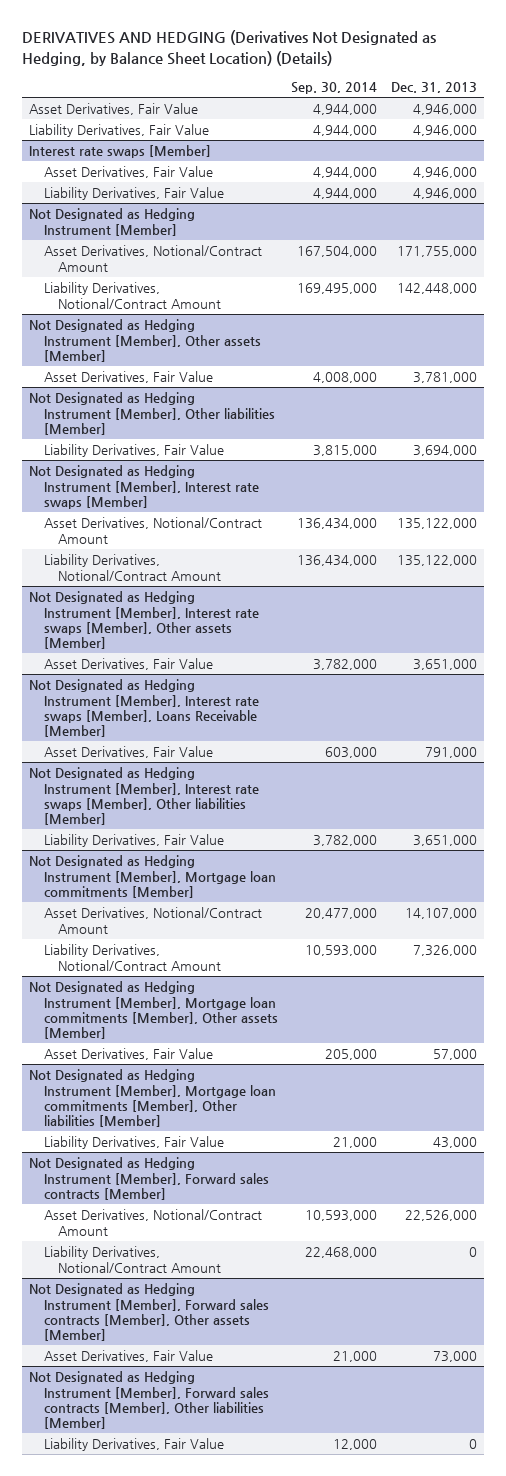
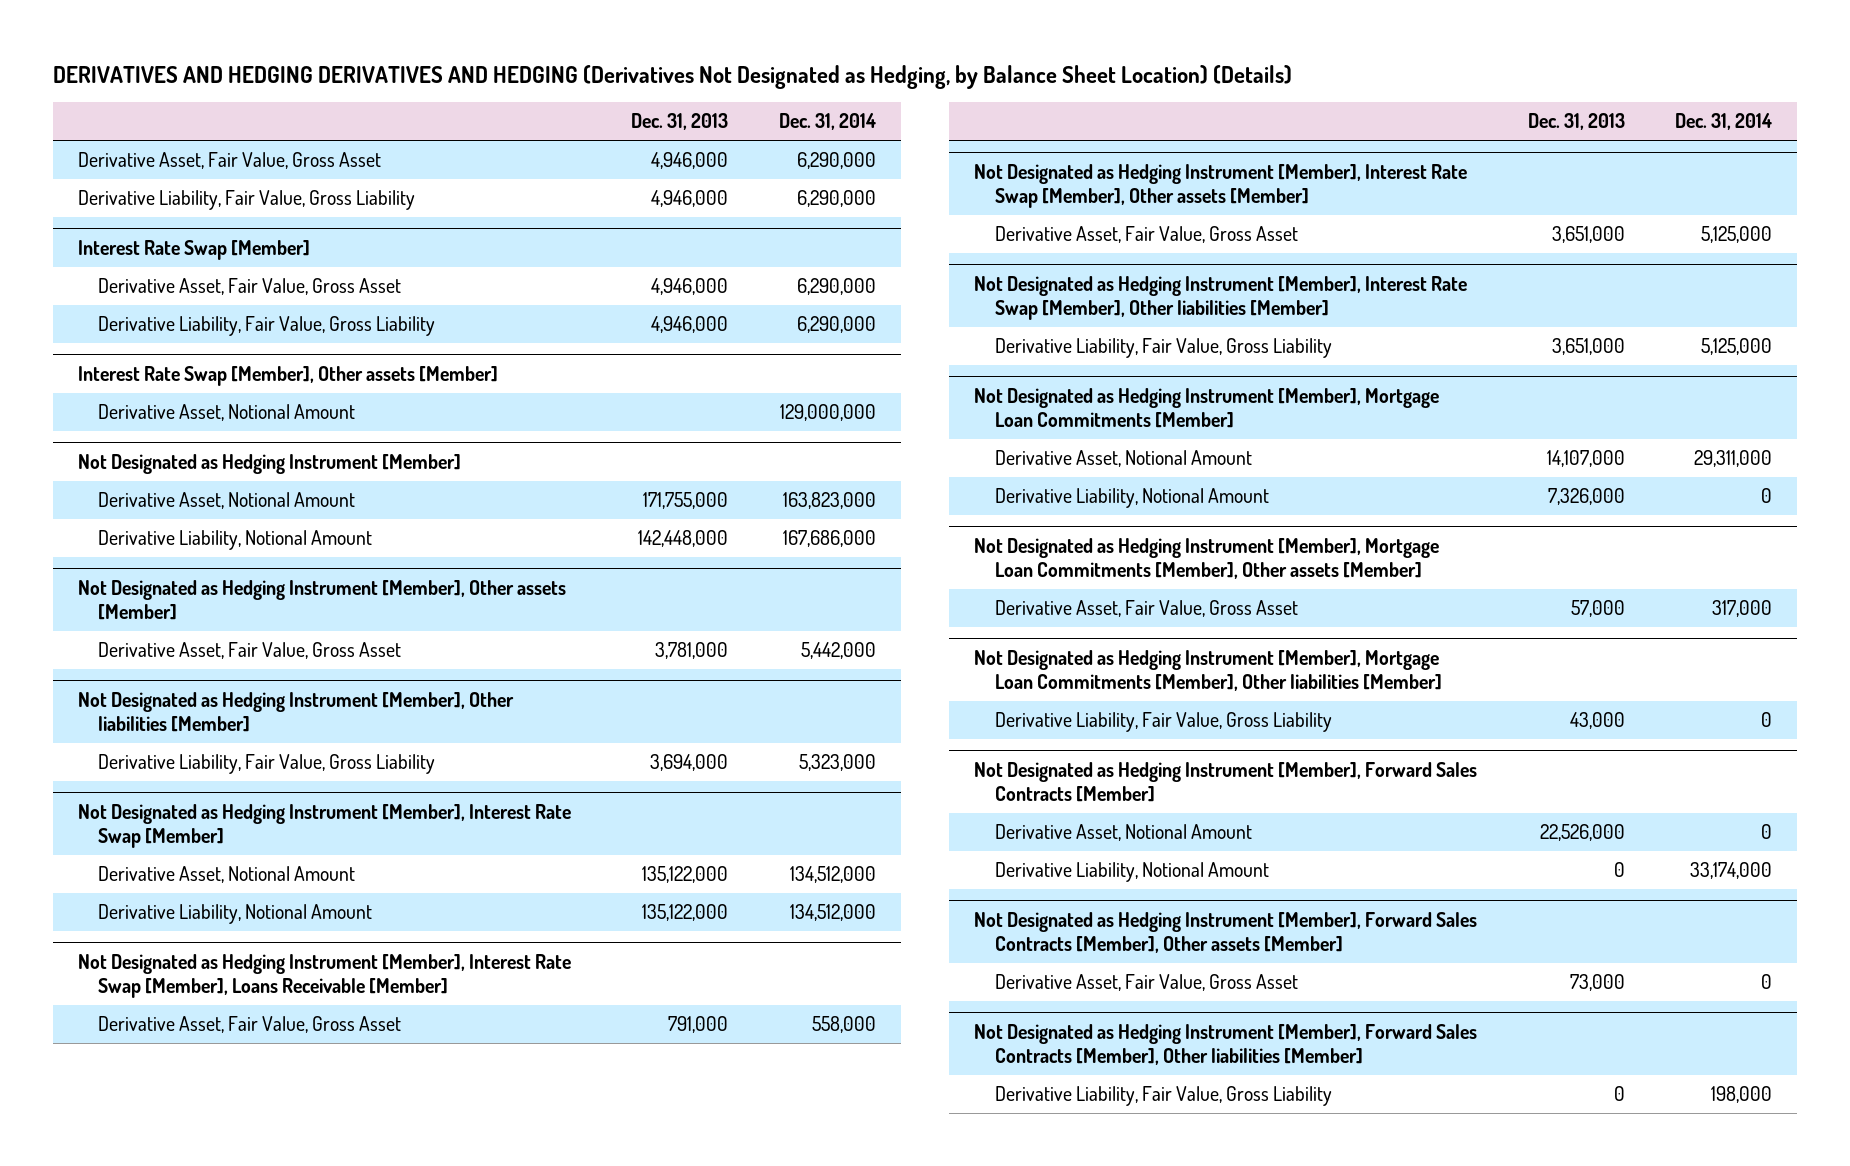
- DERIVATIVES AND HEDGING (Derivatives Not Designated as Hedging, by Balance Sheet Location) (Details)
+ DERIVATIVES AND HEDGING DERIVATIVES AND HEDGING (Derivatives Not Designated as Hedging, by Balance Sheet Location) (Details)
- | Sep. 30, 2014 | Dec. 31, 2013
+ | Dec. 31, 2013 | Dec. 31, 2014
- Asset Derivatives, Fair Value | 4,944,000 | 4,946,000
- Liability Derivatives, Fair Value | 4,944,000 | 4,946,000
- Interest rate swaps [Member]
- Asset Derivatives, Fair Value | 4,944,000 | 4,946,000
- Liability Derivatives, Fair Value | 4,944,000 | 4,946,000
+ Derivative Asset, Fair Value, Gross Asset | 4,946,000 | 6,290,000
+ Derivative Liability, Fair Value, Gross Liability | 4,946,000 | 6,290,000
+ Interest Rate Swap [Member]
+ Derivative Asset, Fair Value, Gross Asset | 4,946,000 | 6,290,000
+ Derivative Liability, Fair Value, Gross Liability | 4,946,000 | 6,290,000
+ Interest Rate Swap [Member], Other assets [Member]
+ Derivative Asset, Notional Amount | | 129,000,000
@ Not Designated as Hedging Instrument [Member]
- Asset Derivatives, Notional/Contract Amount | 167,504,000 | 171,755,000
- Liability Derivatives, Notional/Contract Amount | 169,495,000 | 142,448,000
+ Derivative Asset, Notional Amount | 171,755,000 | 163,823,000
+ Derivative Liability, Notional Amount | 142,448,000 | 167,686,000
@ Not Designated as Hedging Instrument [Member], Other assets [Member]
- Asset Derivatives, Fair Value | 4,008,000 | 3,781,000
+ Derivative Asset, Fair Value, Gross Asset | 3,781,000 | 5,442,000
@ Not Designated as Hedging Instrument [Member], Other liabilities [Member]
- Liability Derivatives, Fair Value | 3,815,000 | 3,694,000
- Not Designated as Hedging Instrument [Member], Interest rate swaps [Member]
- Asset Derivatives, Notional/Contract Amount | 136,434,000 | 135,122,000
- Liability Derivatives, Notional/Contract Amount | 136,434,000 | 135,122,000
- Not Designated as Hedging Instrument [Member], Interest rate swaps [Member], Other assets [Member]
- Asset Derivatives, Fair Value | 3,782,000 | 3,651,000
- Not Designated as Hedging Instrument [Member], Interest rate swaps [Member], Loans Receivable [Member]
- Asset Derivatives, Fair Value | 603,000 | 791,000
- Not Designated as Hedging Instrument [Member], Interest rate swaps [Member], Other liabilities [Member]
- Liability Derivatives, Fair Value | 3,782,000 | 3,651,000
- Not Designated as Hedging Instrument [Member], Mortgage loan commitments [Member]
- Asset Derivatives, Notional/Contract Amount | 20,477,000 | 14,107,000
- Liability Derivatives, Notional/Contract Amount | 10,593,000 | 7,326,000
- Not Designated as Hedging Instrument [Member], Mortgage loan commitments [Member], Other assets [Member]
- Asset Derivatives, Fair Value | 205,000 | 57,000
- Not Designated as Hedging Instrument [Member], Mortgage loan commitments [Member], Other liabilities [Member]
- Liability Derivatives, Fair Value | 21,000 | 43,000
- Not Designated as Hedging Instrument [Member], Forward sales contracts [Member]
- Asset Derivatives, Notional/Contract Amount | 10,593,000 | 22,526,000
- Liability Derivatives, Notional/Contract Amount | 22,468,000 | 0
- Not Designated as Hedging Instrument [Member], Forward sales contracts [Member], Other assets [Member]
- Asset Derivatives, Fair Value | 21,000 | 73,000
- Not Designated as Hedging Instrument [Member], Forward sales contracts [Member], Other liabilities [Member]
- Liability Derivatives, Fair Value | 12,000 | 0
@ Not Designated as Hedging Instrument [Member], Other liabilities [Member]
+ Derivative Liability, Fair Value, Gross Liability | 3,694,000 | 5,323,000
+ Not Designated as Hedging Instrument [Member], Interest Rate Swap [Member]
+ Derivative Asset, Notional Amount | 135,122,000 | 134,512,000
+ Derivative Liability, Notional Amount | 135,122,000 | 134,512,000
+ Not Designated as Hedging Instrument [Member], Interest Rate Swap [Member], Loans Receivable [Member]
+ Derivative Asset, Fair Value, Gross Asset | 791,000 | 558,000
+ Not Designated as Hedging Instrument [Member], Interest Rate Swap [Member], Other assets [Member]
+ Derivative Asset, Fair Value, Gross Asset | 3,651,000 | 5,125,000
+ Not Designated as Hedging Instrument [Member], Interest Rate Swap [Member], Other liabilities [Member]
+ Derivative Liability, Fair Value, Gross Liability | 3,651,000 | 5,125,000
+ Not Designated as Hedging Instrument [Member], Mortgage Loan Commitments [Member]
+ Derivative Asset, Notional Amount | 14,107,000 | 29,311,000
+ Derivative Liability, Notional Amount | 7,326,000 | 0
+ Not Designated as Hedging Instrument [Member], Mortgage Loan Commitments [Member], Other assets [Member]
+ Derivative Asset, Fair Value, Gross Asset | 57,000 | 317,000
+ Not Designated as Hedging Instrument [Member], Mortgage Loan Commitments [Member], Other liabilities [Member]
+ Derivative Liability, Fair Value, Gross Liability | 43,000 | 0
+ Not Designated as Hedging Instrument [Member], Forward Sales Contracts [Member]
+ Derivative Asset, Notional Amount | 22,526,000 | 0
+ Derivative Liability, Notional Amount | 0 | 33,174,000
+ Not Designated as Hedging Instrument [Member], Forward Sales Contracts [Member], Other assets [Member]
+ Derivative Asset, Fair Value, Gross Asset | 73,000 | 0
+ Not Designated as Hedging Instrument [Member], Forward Sales Contracts [Member], Other liabilities [Member]
+ Derivative Liability, Fair Value, Gross Liability | 0 | 198,000

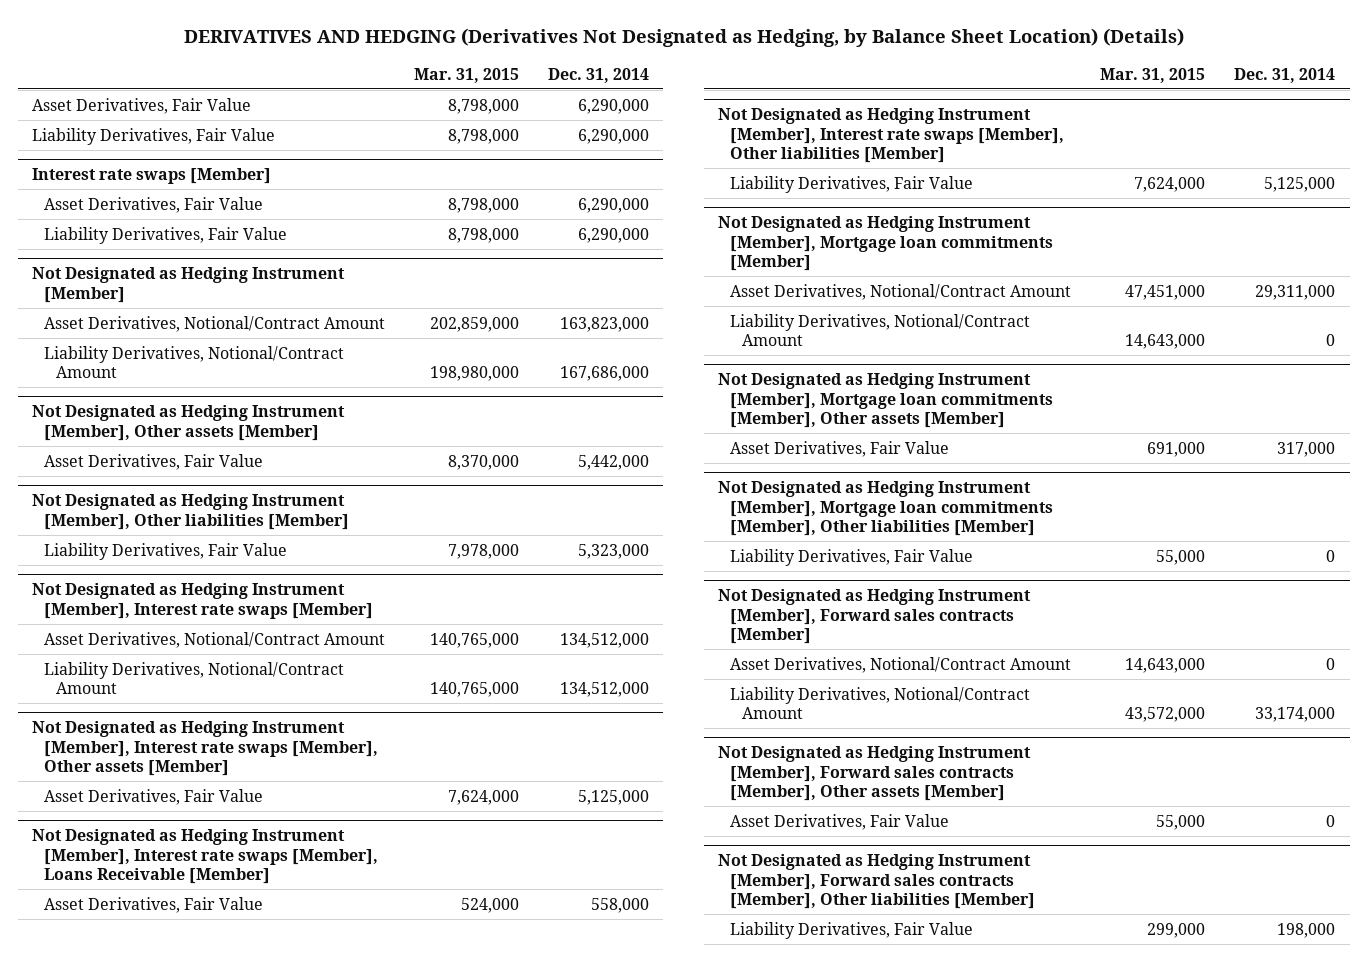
- DERIVATIVES AND HEDGING DERIVATIVES AND HEDGING (Derivatives Not Designated as Hedging, by Balance Sheet Location) (Details)
+ DERIVATIVES AND HEDGING (Derivatives Not Designated as Hedging, by Balance Sheet Location) (Details)
- | Dec. 31, 2013 | Dec. 31, 2014
+ | Mar. 31, 2015 | Dec. 31, 2014
- Derivative Asset, Fair Value, Gross Asset | 4,946,000 | 6,290,000
- Derivative Liability, Fair Value, Gross Liability | 4,946,000 | 6,290,000
- Interest Rate Swap [Member]
- Derivative Asset, Fair Value, Gross Asset | 4,946,000 | 6,290,000
- Derivative Liability, Fair Value, Gross Liability | 4,946,000 | 6,290,000
- Interest Rate Swap [Member], Other assets [Member]
- Derivative Asset, Notional Amount | | 129,000,000
+ Asset Derivatives, Fair Value | 8,798,000 | 6,290,000
+ Liability Derivatives, Fair Value | 8,798,000 | 6,290,000
+ Interest rate swaps [Member]
+ Asset Derivatives, Fair Value | 8,798,000 | 6,290,000
+ Liability Derivatives, Fair Value | 8,798,000 | 6,290,000
@ Not Designated as Hedging Instrument [Member]
- Derivative Asset, Notional Amount | 171,755,000 | 163,823,000
- Derivative Liability, Notional Amount | 142,448,000 | 167,686,000
+ Asset Derivatives, Notional/Contract Amount | 202,859,000 | 163,823,000
+ Liability Derivatives, Notional/Contract Amount | 198,980,000 | 167,686,000
@ Not Designated as Hedging Instrument [Member], Other assets [Member]
- Derivative Asset, Fair Value, Gross Asset | 3,781,000 | 5,442,000
+ Asset Derivatives, Fair Value | 8,370,000 | 5,442,000
@ Not Designated as Hedging Instrument [Member], Other liabilities [Member]
- Derivative Liability, Fair Value, Gross Liability | 3,694,000 | 5,323,000
- Not Designated as Hedging Instrument [Member], Interest Rate Swap [Member]
- Derivative Asset, Notional Amount | 135,122,000 | 134,512,000
- Derivative Liability, Notional Amount | 135,122,000 | 134,512,000
- Not Designated as Hedging Instrument [Member], Interest Rate Swap [Member], Loans Receivable [Member]
- Derivative Asset, Fair Value, Gross Asset | 791,000 | 558,000
- Not Designated as Hedging Instrument [Member], Interest Rate Swap [Member], Other assets [Member]
- Derivative Asset, Fair Value, Gross Asset | 3,651,000 | 5,125,000
- Not Designated as Hedging Instrument [Member], Interest Rate Swap [Member], Other liabilities [Member]
- Derivative Liability, Fair Value, Gross Liability | 3,651,000 | 5,125,000
- Not Designated as Hedging Instrument [Member], Mortgage Loan Commitments [Member]
- Derivative Asset, Notional Amount | 14,107,000 | 29,311,000
- Derivative Liability, Notional Amount | 7,326,000 | 0
- Not Designated as Hedging Instrument [Member], Mortgage Loan Commitments [Member], Other assets [Member]
- Derivative Asset, Fair Value, Gross Asset | 57,000 | 317,000
- Not Designated as Hedging Instrument [Member], Mortgage Loan Commitments [Member], Other liabilities [Member]
- Derivative Liability, Fair Value, Gross Liability | 43,000 | 0
- Not Designated as Hedging Instrument [Member], Forward Sales Contracts [Member]
- Derivative Asset, Notional Amount | 22,526,000 | 0
- Derivative Liability, Notional Amount | 0 | 33,174,000
- Not Designated as Hedging Instrument [Member], Forward Sales Contracts [Member], Other assets [Member]
- Derivative Asset, Fair Value, Gross Asset | 73,000 | 0
- Not Designated as Hedging Instrument [Member], Forward Sales Contracts [Member], Other liabilities [Member]
- Derivative Liability, Fair Value, Gross Liability | 0 | 198,000
@ Not Designated as Hedging Instrument [Member], Other liabilities [Member]
+ Liability Derivatives, Fair Value | 7,978,000 | 5,323,000
+ Not Designated as Hedging Instrument [Member], Interest rate swaps [Member]
+ Asset Derivatives, Notional/Contract Amount | 140,765,000 | 134,512,000
+ Liability Derivatives, Notional/Contract Amount | 140,765,000 | 134,512,000
+ Not Designated as Hedging Instrument [Member], Interest rate swaps [Member], Other assets [Member]
+ Asset Derivatives, Fair Value | 7,624,000 | 5,125,000
+ Not Designated as Hedging Instrument [Member], Interest rate swaps [Member], Loans Receivable [Member]
+ Asset Derivatives, Fair Value | 524,000 | 558,000
+ Not Designated as Hedging Instrument [Member], Interest rate swaps [Member], Other liabilities [Member]
+ Liability Derivatives, Fair Value | 7,624,000 | 5,125,000
+ Not Designated as Hedging Instrument [Member], Mortgage loan commitments [Member]
+ Asset Derivatives, Notional/Contract Amount | 47,451,000 | 29,311,000
+ Liability Derivatives, Notional/Contract Amount | 14,643,000 | 0
+ Not Designated as Hedging Instrument [Member], Mortgage loan commitments [Member], Other assets [Member]
+ Asset Derivatives, Fair Value | 691,000 | 317,000
+ Not Designated as Hedging Instrument [Member], Mortgage loan commitments [Member], Other liabilities [Member]
+ Liability Derivatives, Fair Value | 55,000 | 0
+ Not Designated as Hedging Instrument [Member], Forward sales contracts [Member]
+ Asset Derivatives, Notional/Contract Amount | 14,643,000 | 0
+ Liability Derivatives, Notional/Contract Amount | 43,572,000 | 33,174,000
+ Not Designated as Hedging Instrument [Member], Forward sales contracts [Member], Other assets [Member]
+ Asset Derivatives, Fair Value | 55,000 | 0
+ Not Designated as Hedging Instrument [Member], Forward sales contracts [Member], Other liabilities [Member]
+ Liability Derivatives, Fair Value | 299,000 | 198,000

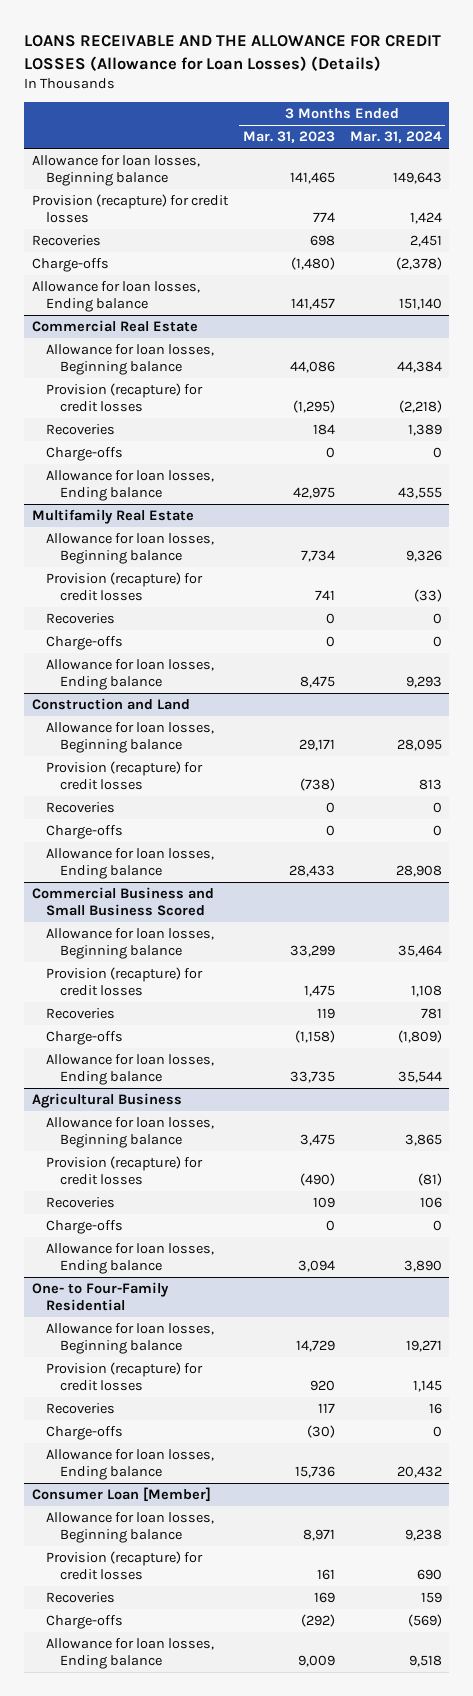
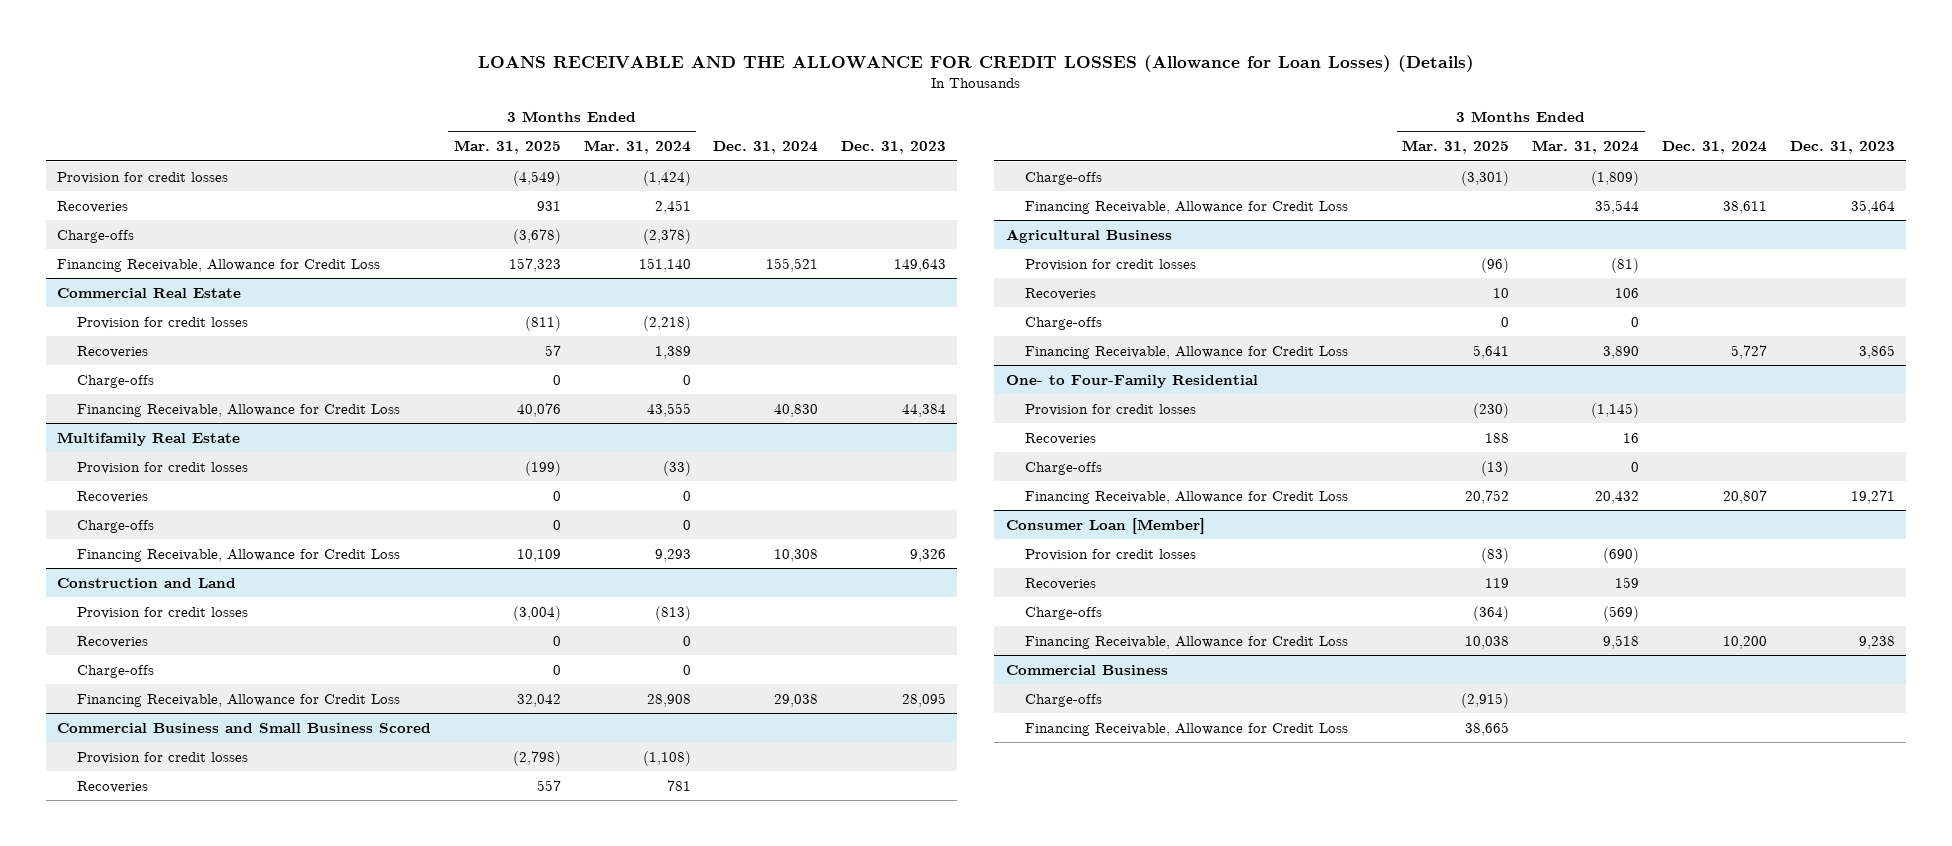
- | 3 Months Ended Mar. 31, 2023 | 3 Months Ended Mar. 31, 2024
+ | 3 Months Ended Mar. 31, 2025 | 3 Months Ended Mar. 31, 2024 | Dec. 31, 2024 | Dec. 31, 2023
- Allowance for loan losses, Beginning balance | 141,465 | 149,643
- Provision (recapture) for credit losses | 774 | 1,424
+ Provision for credit losses | (4,549) | (1,424) | |
- Allowance for loan losses, Ending balance | 141,457 | 151,140
+ Financing Receivable, Allowance for Credit Loss | 157,323 | 151,140 | 155,521 | 149,643
@ Commercial Real Estate
- Allowance for loan losses, Beginning balance | 44,086 | 44,384
- Provision (recapture) for credit losses | (1,295) | (2,218)
+ Provision for credit losses | (811) | (2,218) | |
- Allowance for loan losses, Ending balance | 42,975 | 43,555
+ Financing Receivable, Allowance for Credit Loss | 40,076 | 43,555 | 40,830 | 44,384
@ Multifamily Real Estate
- Allowance for loan losses, Beginning balance | 7,734 | 9,326
- Provision (recapture) for credit losses | 741 | (33)
+ Provision for credit losses | (199) | (33) | |
- Allowance for loan losses, Ending balance | 8,475 | 9,293
+ Financing Receivable, Allowance for Credit Loss | 10,109 | 9,293 | 10,308 | 9,326
@ Construction and Land
- Allowance for loan losses, Beginning balance | 29,171 | 28,095
- Provision (recapture) for credit losses | (738) | 813
+ Provision for credit losses | (3,004) | (813) | |
- Allowance for loan losses, Ending balance | 28,433 | 28,908
+ Financing Receivable, Allowance for Credit Loss | 32,042 | 28,908 | 29,038 | 28,095
@ Commercial Business and Small Business Scored
- Allowance for loan losses, Beginning balance | 33,299 | 35,464
- Provision (recapture) for credit losses | 1,475 | 1,108
+ Provision for credit losses | (2,798) | (1,108) | |
- Allowance for loan losses, Ending balance | 33,735 | 35,544
+ Financing Receivable, Allowance for Credit Loss | | 35,544 | 38,611 | 35,464
@ Agricultural Business
- Allowance for loan losses, Beginning balance | 3,475 | 3,865
- Provision (recapture) for credit losses | (490) | (81)
+ Provision for credit losses | (96) | (81) | |
- Allowance for loan losses, Ending balance | 3,094 | 3,890
+ Financing Receivable, Allowance for Credit Loss | 5,641 | 3,890 | 5,727 | 3,865
@ One- to Four-Family Residential
- Allowance for loan losses, Beginning balance | 14,729 | 19,271
- Provision (recapture) for credit losses | 920 | 1,145
+ Provision for credit losses | (230) | (1,145) | |
- Allowance for loan losses, Ending balance | 15,736 | 20,432
+ Financing Receivable, Allowance for Credit Loss | 20,752 | 20,432 | 20,807 | 19,271
@ Consumer Loan [Member]
- Allowance for loan losses, Beginning balance | 8,971 | 9,238
- Provision (recapture) for credit losses | 161 | 690
+ Provision for credit losses | (83) | (690) | |
- Allowance for loan losses, Ending balance | 9,009 | 9,518
+ Financing Receivable, Allowance for Credit Loss | 10,038 | 9,518 | 10,200 | 9,238
+ Commercial Business
+ Charge-offs | (2,915) | | |
+ Financing Receivable, Allowance for Credit Loss | 38,665 | | |

